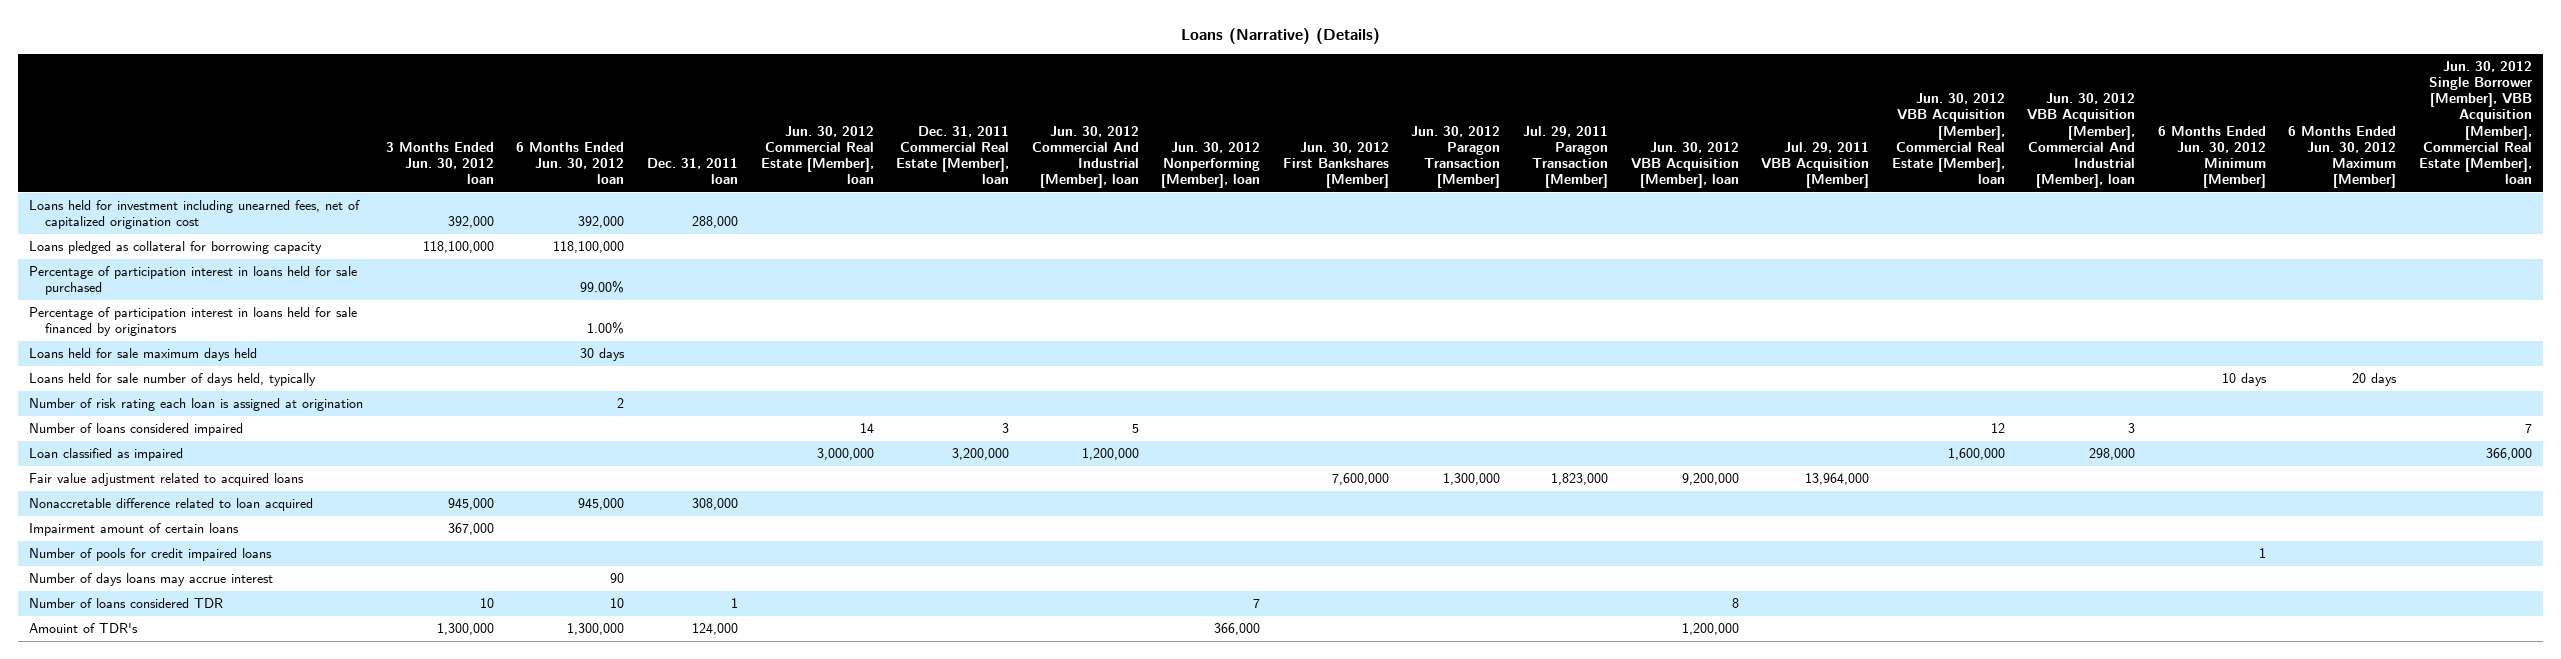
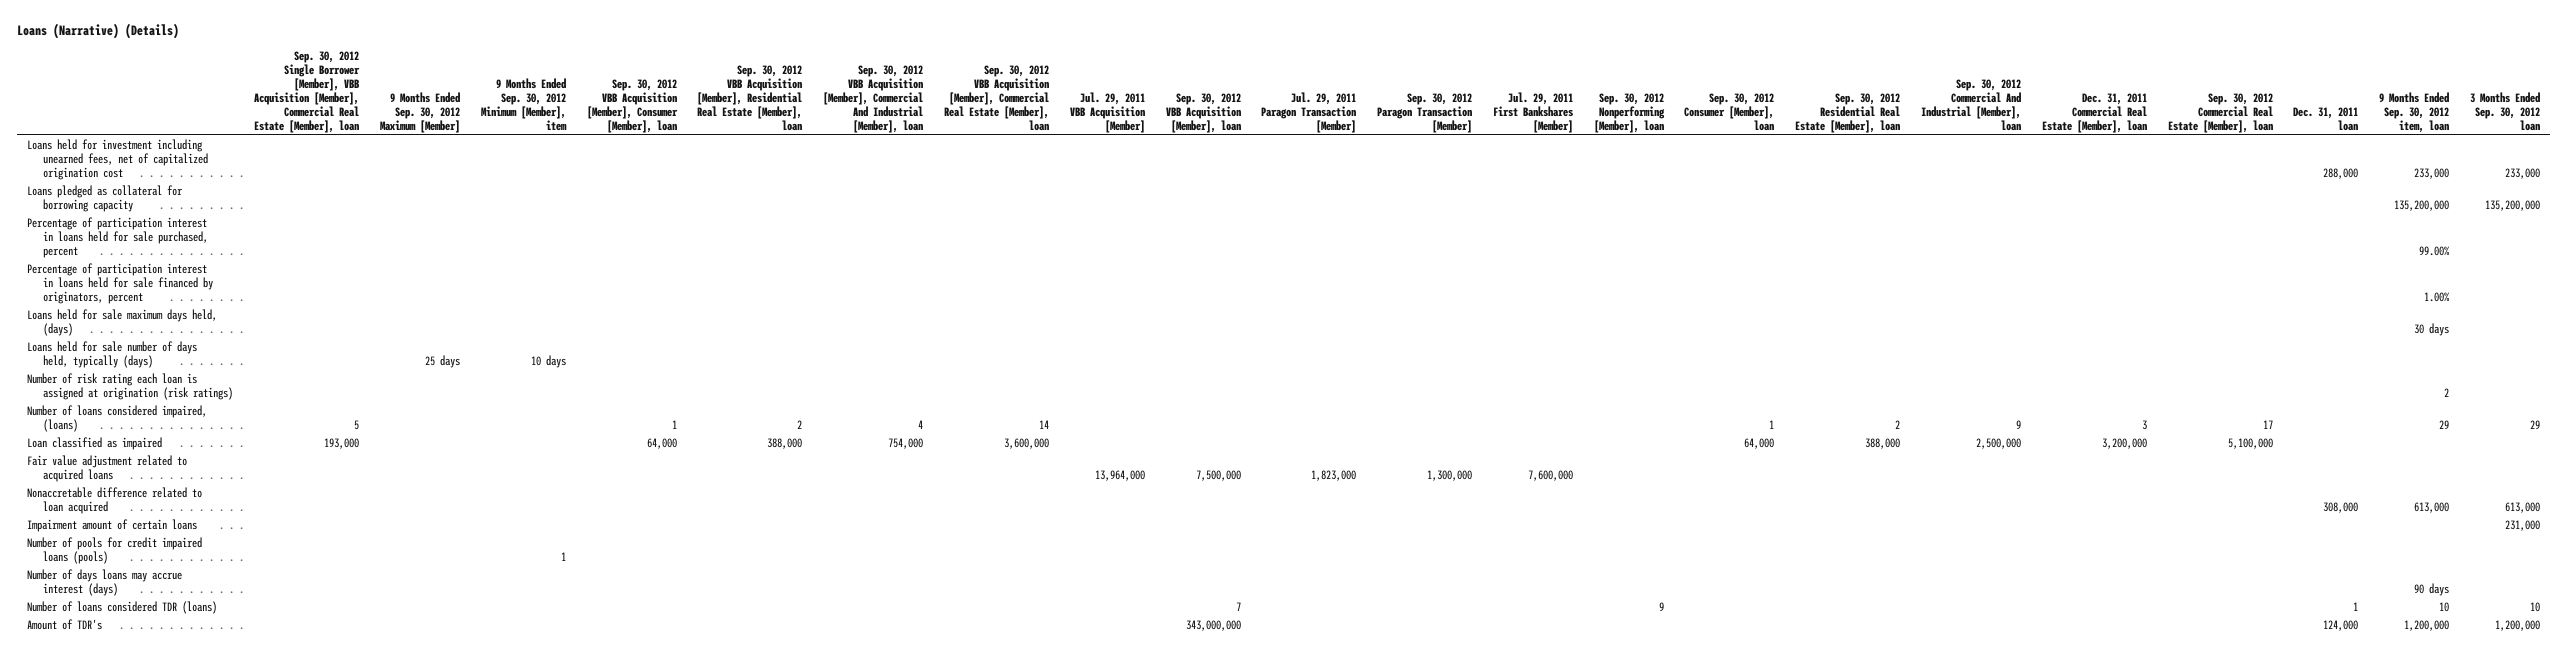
- | 3 Months Ended Jun. 30, 2012 loan | 6 Months Ended Jun. 30, 2012 loan | Dec. 31, 2011 loan | Jun. 30, 2012 Commercial Real Estate [Member], loan | Dec. 31, 2011 Commercial Real Estate [Member], loan | Jun. 30, 2012 Commercial And Industrial [Member], loan | Jun. 30, 2012 Nonperforming [Member], loan | Jun. 30, 2012 First Bankshares [Member] | Jun. 30, 2012 Paragon Transaction [Member] | Jul. 29, 2011 Paragon Transaction [Member] | Jun. 30, 2012 VBB Acquisition [Member], loan | Jul. 29, 2011 VBB Acquisition [Member] | Jun. 30, 2012 VBB Acquisition [Member], Commercial Real Estate [Member], loan | Jun. 30, 2012 VBB Acquisition [Member], Commercial And Industrial [Member], loan | 6 Months Ended Jun. 30, 2012 Minimum [Member] | 6 Months Ended Jun. 30, 2012 Maximum [Member] | Jun. 30, 2012 Single Borrower [Member], VBB Acquisition [Member], Commercial Real Estate [Member], loan
+ | Sep. 30, 2012 Single Borrower [Member], VBB Acquisition [Member], Commercial Real Estate [Member], loan | 9 Months Ended Sep. 30, 2012 Maximum [Member] | 9 Months Ended Sep. 30, 2012 Minimum [Member], item | Sep. 30, 2012 VBB Acquisition [Member], Consumer [Member], loan | Sep. 30, 2012 VBB Acquisition [Member], Residential Real Estate [Member], loan | Sep. 30, 2012 VBB Acquisition [Member], Commercial And Industrial [Member], loan | Sep. 30, 2012 VBB Acquisition [Member], Commercial Real Estate [Member], loan | Jul. 29, 2011 VBB Acquisition [Member] | Sep. 30, 2012 VBB Acquisition [Member], loan | Jul. 29, 2011 Paragon Transaction [Member] | Sep. 30, 2012 Paragon Transaction [Member] | Jul. 29, 2011 First Bankshares [Member] | Sep. 30, 2012 Nonperforming [Member], loan | Sep. 30, 2012 Consumer [Member], loan | Sep. 30, 2012 Residential Real Estate [Member], loan | Sep. 30, 2012 Commercial And Industrial [Member], loan | Dec. 31, 2011 Commercial Real Estate [Member], loan | Sep. 30, 2012 Commercial Real Estate [Member], loan | Dec. 31, 2011 loan | 9 Months Ended Sep. 30, 2012 item, loan | 3 Months Ended Sep. 30, 2012 loan
- Percentage of participation interest in loans held for sale purchased | | 99.00% | | | | | | | | | | | | | | |
- Percentage of participation interest in loans held for sale financed by originators | | 1.00% | | | | | | | | | | | | | | |
- Loans held for sale maximum days held | | 30 days | | | | | | | | | | | | | | |
- Loans held for sale number of days held, typically | | | | | | | | | | | | | | | 10 days | 20 days |
- Number of risk rating each loan is assigned at origination | | 2 | | | | | | | | | | | | | | |
- Number of loans considered impaired | | | | 14 | 3 | 5 | | | | | | | 12 | 3 | | | 7
+ Percentage of participation interest in loans held for sale purchased, percent | | | | | | | | | | | | | | | | | | | | 99.00% |
+ Percentage of participation interest in loans held for sale financed by originators, percent | | | | | | | | | | | | | | | | | | | | 1.00% |
+ Loans held for sale maximum days held, (days) | | | | | | | | | | | | | | | | | | | | 30 days |
+ Loans held for sale number of days held, typically (days) | | 25 days | 10 days | | | | | | | | | | | | | | | | | |
+ Number of risk rating each loan is assigned at origination (risk ratings) | | | | | | | | | | | | | | | | | | | | 2 |
+ Number of loans considered impaired, (loans) | 5 | | | 1 | 2 | 4 | 14 | | | | | | | 1 | 2 | 9 | 3 | 17 | | 29 | 29
- Number of pools for credit impaired loans | | | | | | | | | | | | | | | 1 | |
- Number of days loans may accrue interest | | 90 | | | | | | | | | | | | | | |
- Number of loans considered TDR | 10 | 10 | 1 | | | | 7 | | | | 8 | | | | | |
- Amouint of TDR's | 1,300,000 | 1,300,000 | 124,000 | | | | 366,000 | | | | 1,200,000 | | | | | |
+ Number of pools for credit impaired loans (pools) | | | 1 | | | | | | | | | | | | | | | | | |
+ Number of days loans may accrue interest (days) | | | | | | | | | | | | | | | | | | | | 90 days |
+ Number of loans considered TDR (loans) | | | | | | | | | 7 | | | | 9 | | | | | | 1 | 10 | 10
+ Amount of TDR's | | | | | | | | | 343,000,000 | | | | | | | | | | 124,000 | 1,200,000 | 1,200,000

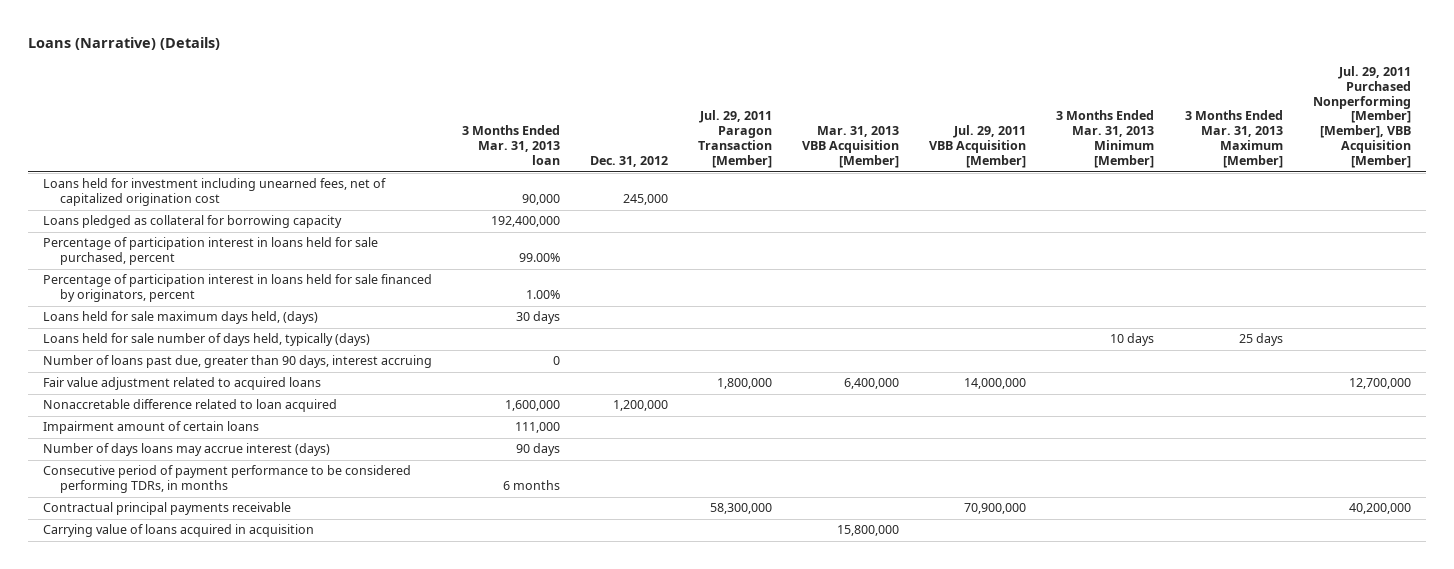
- | Sep. 30, 2012 Single Borrower [Member], VBB Acquisition [Member], Commercial Real Estate [Member], loan | 9 Months Ended Sep. 30, 2012 Maximum [Member] | 9 Months Ended Sep. 30, 2012 Minimum [Member], item | Sep. 30, 2012 VBB Acquisition [Member], Consumer [Member], loan | Sep. 30, 2012 VBB Acquisition [Member], Residential Real Estate [Member], loan | Sep. 30, 2012 VBB Acquisition [Member], Commercial And Industrial [Member], loan | Sep. 30, 2012 VBB Acquisition [Member], Commercial Real Estate [Member], loan | Jul. 29, 2011 VBB Acquisition [Member] | Sep. 30, 2012 VBB Acquisition [Member], loan | Jul. 29, 2011 Paragon Transaction [Member] | Sep. 30, 2012 Paragon Transaction [Member] | Jul. 29, 2011 First Bankshares [Member] | Sep. 30, 2012 Nonperforming [Member], loan | Sep. 30, 2012 Consumer [Member], loan | Sep. 30, 2012 Residential Real Estate [Member], loan | Sep. 30, 2012 Commercial And Industrial [Member], loan | Dec. 31, 2011 Commercial Real Estate [Member], loan | Sep. 30, 2012 Commercial Real Estate [Member], loan | Dec. 31, 2011 loan | 9 Months Ended Sep. 30, 2012 item, loan | 3 Months Ended Sep. 30, 2012 loan
+ | 3 Months Ended Mar. 31, 2013 loan | Dec. 31, 2012 | Jul. 29, 2011 Paragon Transaction [Member] | Mar. 31, 2013 VBB Acquisition [Member] | Jul. 29, 2011 VBB Acquisition [Member] | 3 Months Ended Mar. 31, 2013 Minimum [Member] | 3 Months Ended Mar. 31, 2013 Maximum [Member] | Jul. 29, 2011 Purchased Nonperforming [Member] [Member], VBB Acquisition [Member]
- Number of risk rating each loan is assigned at origination (risk ratings) | | | | | | | | | | | | | | | | | | | | 2 |
- Number of loans considered impaired, (loans) | 5 | | | 1 | 2 | 4 | 14 | | | | | | | 1 | 2 | 9 | 3 | 17 | | 29 | 29
- Loan classified as impaired | 193,000 | | | 64,000 | 388,000 | 754,000 | 3,600,000 | | | | | | | 64,000 | 388,000 | 2,500,000 | 3,200,000 | 5,100,000 | | |
- Fair value adjustment related to acquired loans | | | | | | | | 13,964,000 | 7,500,000 | 1,823,000 | 1,300,000 | 7,600,000 | | | | | | | | |
+ Number of loans past due, greater than 90 days, interest accruing | 0 | | | | | | |
+ Fair value adjustment related to acquired loans | | | 1,800,000 | 6,400,000 | 14,000,000 | | | 12,700,000
- Number of pools for credit impaired loans (pools) | | | 1 | | | | | | | | | | | | | | | | | |
- Number of loans considered TDR (loans) | | | | | | | | | 7 | | | | 9 | | | | | | 1 | 10 | 10
- Amount of TDR's | | | | | | | | | 343,000,000 | | | | | | | | | | 124,000 | 1,200,000 | 1,200,000
+ Consecutive period of payment performance to be considered performing TDRs, in months | 6 months | | | | | | |
+ Contractual principal payments receivable | | | 58,300,000 | | 70,900,000 | | | 40,200,000
+ Carrying value of loans acquired in acquisition | | | | 15,800,000 | | | |

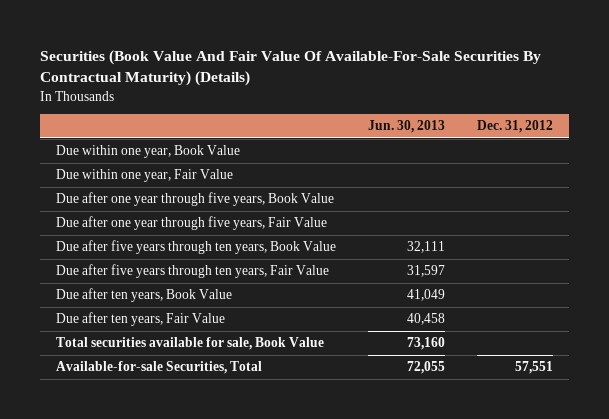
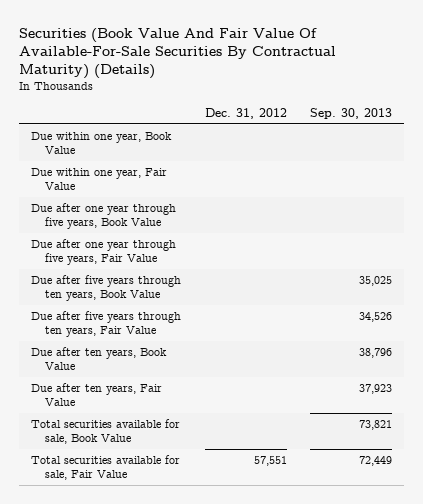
- | Jun. 30, 2013 | Dec. 31, 2012
+ | Dec. 31, 2012 | Sep. 30, 2013
- Available-for-sale Securities, Total | 72,055 | 57,551
+ Total securities available for sale, Fair Value | 57,551 | 72,449

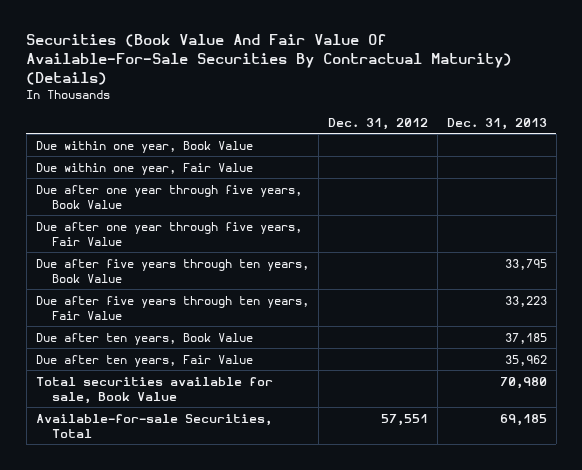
- | Dec. 31, 2012 | Sep. 30, 2013
+ | Dec. 31, 2012 | Dec. 31, 2013
- Total securities available for sale, Fair Value | 57,551 | 72,449
+ Available-for-sale Securities, Total | 57,551 | 69,185

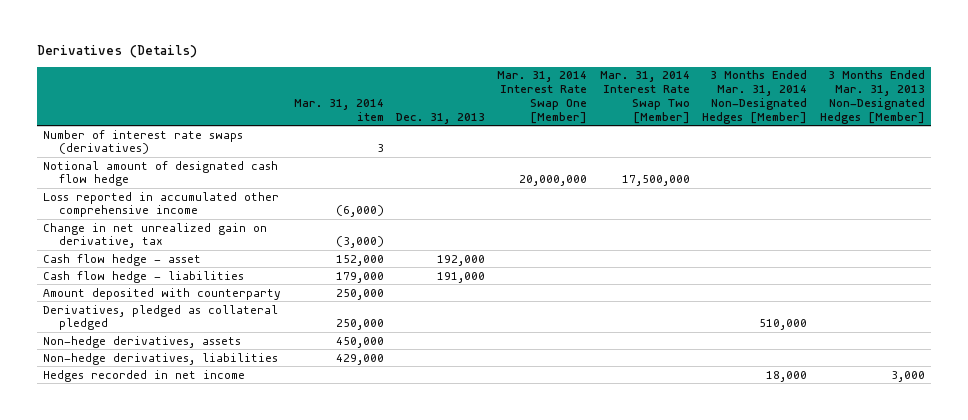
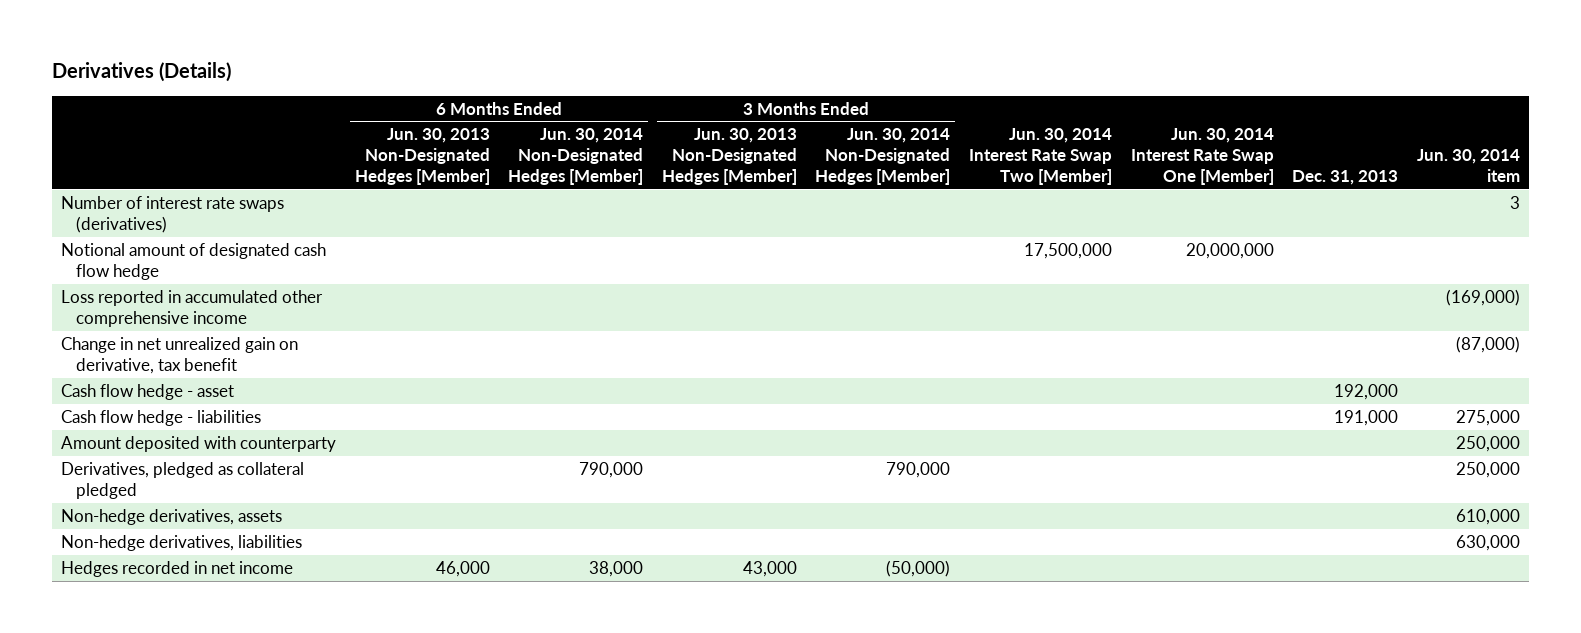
- | Mar. 31, 2014 item | Dec. 31, 2013 | Mar. 31, 2014 Interest Rate Swap One [Member] | Mar. 31, 2014 Interest Rate Swap Two [Member] | 3 Months Ended Mar. 31, 2014 Non-Designated Hedges [Member] | 3 Months Ended Mar. 31, 2013 Non-Designated Hedges [Member]
+ | 6 Months Ended Jun. 30, 2013 Non-Designated Hedges [Member] | 6 Months Ended Jun. 30, 2014 Non-Designated Hedges [Member] | 3 Months Ended Jun. 30, 2013 Non-Designated Hedges [Member] | 3 Months Ended Jun. 30, 2014 Non-Designated Hedges [Member] | Jun. 30, 2014 Interest Rate Swap Two [Member] | Jun. 30, 2014 Interest Rate Swap One [Member] | Dec. 31, 2013 | Jun. 30, 2014 item
- Change in net unrealized gain on derivative, tax | (3,000) | | | | |
+ Change in net unrealized gain on derivative, tax benefit | | | | | | | | (87,000)

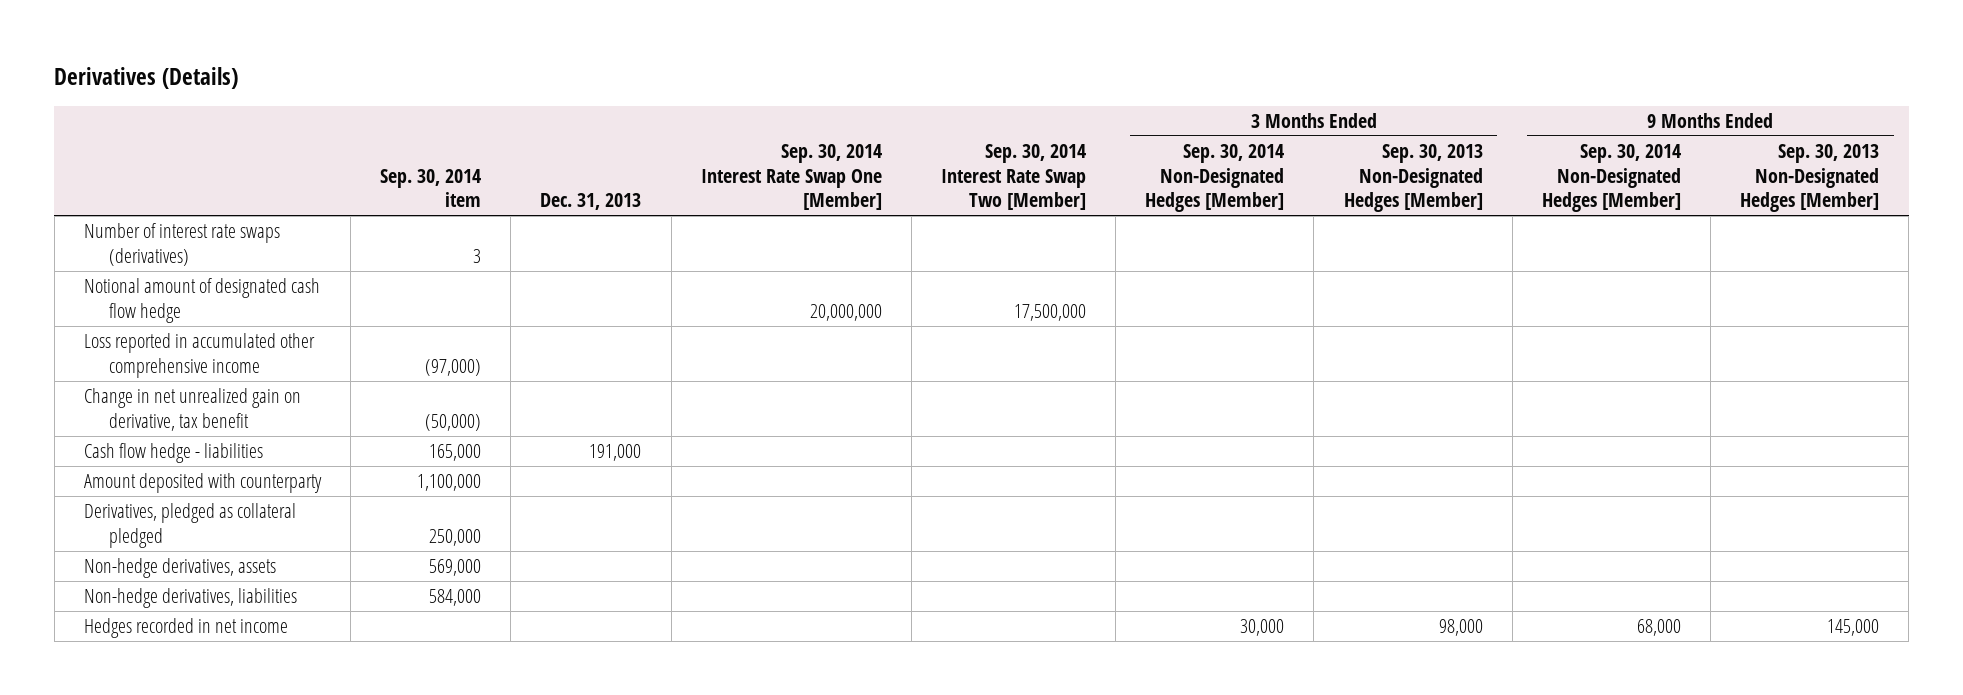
- | 6 Months Ended Jun. 30, 2013 Non-Designated Hedges [Member] | 6 Months Ended Jun. 30, 2014 Non-Designated Hedges [Member] | 3 Months Ended Jun. 30, 2013 Non-Designated Hedges [Member] | 3 Months Ended Jun. 30, 2014 Non-Designated Hedges [Member] | Jun. 30, 2014 Interest Rate Swap Two [Member] | Jun. 30, 2014 Interest Rate Swap One [Member] | Dec. 31, 2013 | Jun. 30, 2014 item
+ | Sep. 30, 2014 item | Dec. 31, 2013 | Sep. 30, 2014 Interest Rate Swap One [Member] | Sep. 30, 2014 Interest Rate Swap Two [Member] | 3 Months Ended Sep. 30, 2014 Non-Designated Hedges [Member] | 3 Months Ended Sep. 30, 2013 Non-Designated Hedges [Member] | 9 Months Ended Sep. 30, 2014 Non-Designated Hedges [Member] | 9 Months Ended Sep. 30, 2013 Non-Designated Hedges [Member]
- Cash flow hedge - asset | | | | | | | 192,000 |

